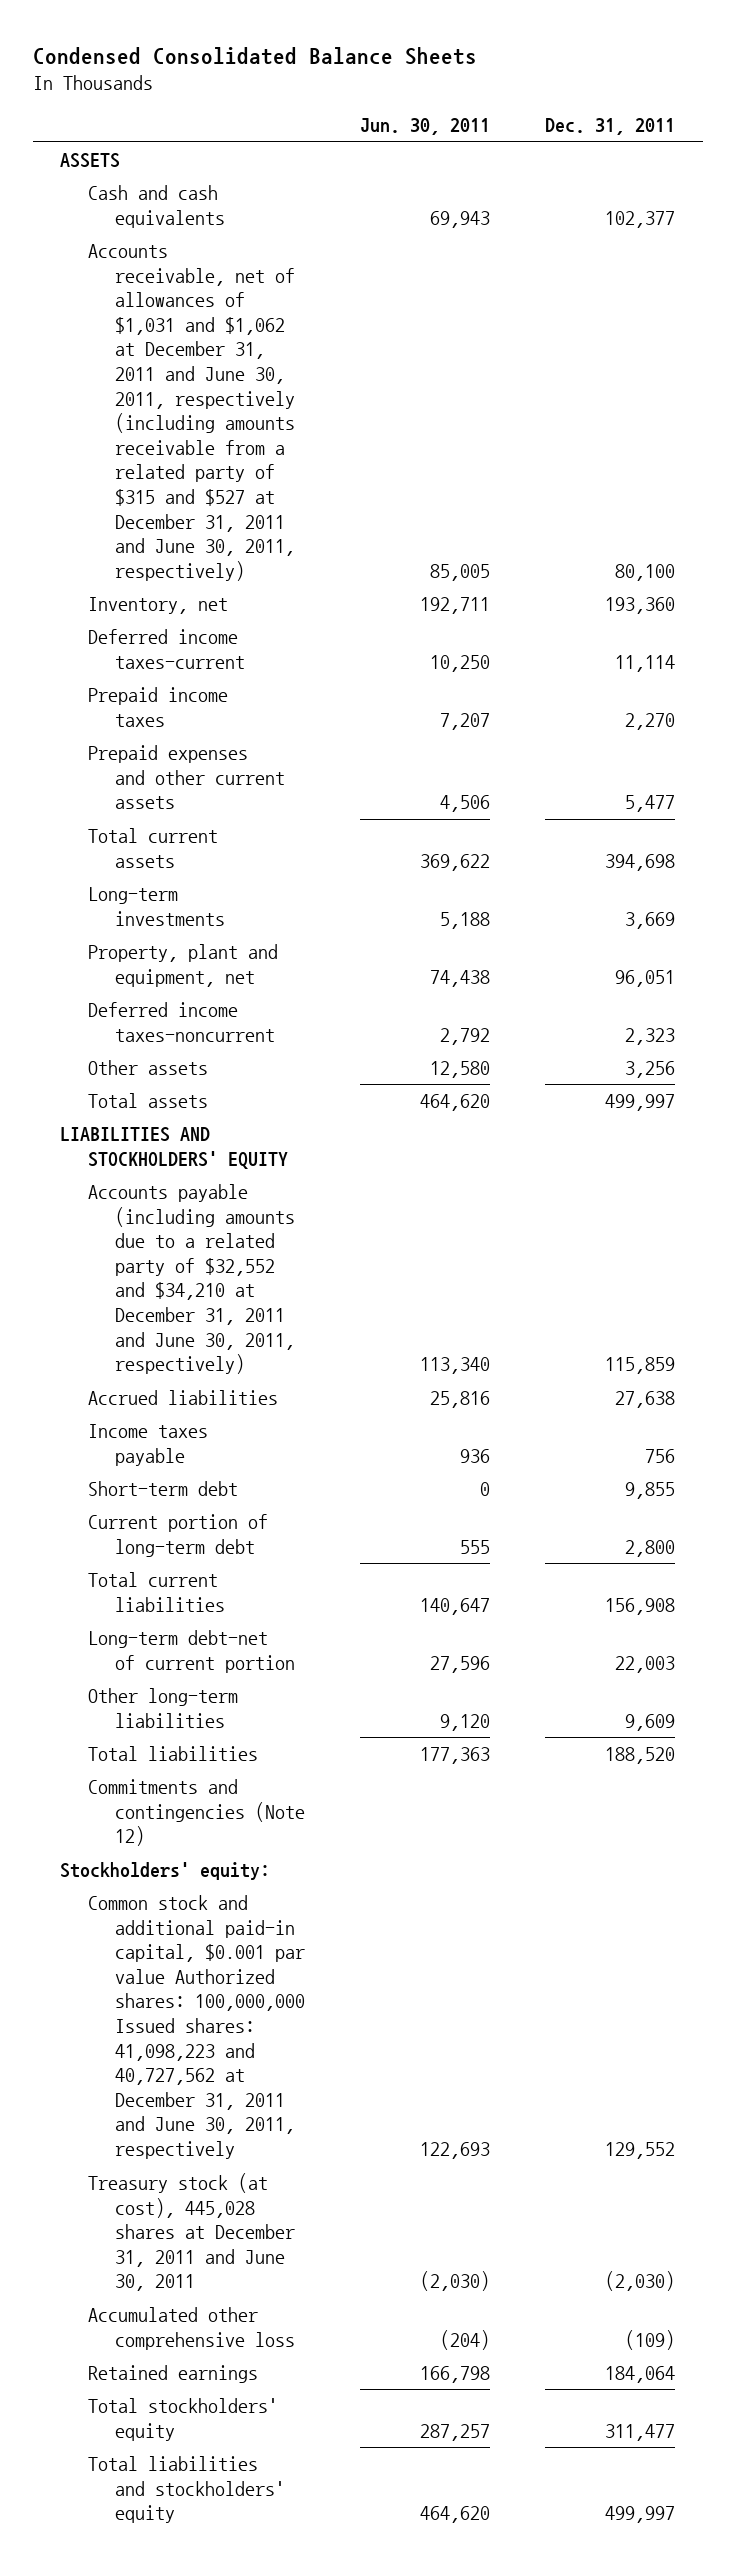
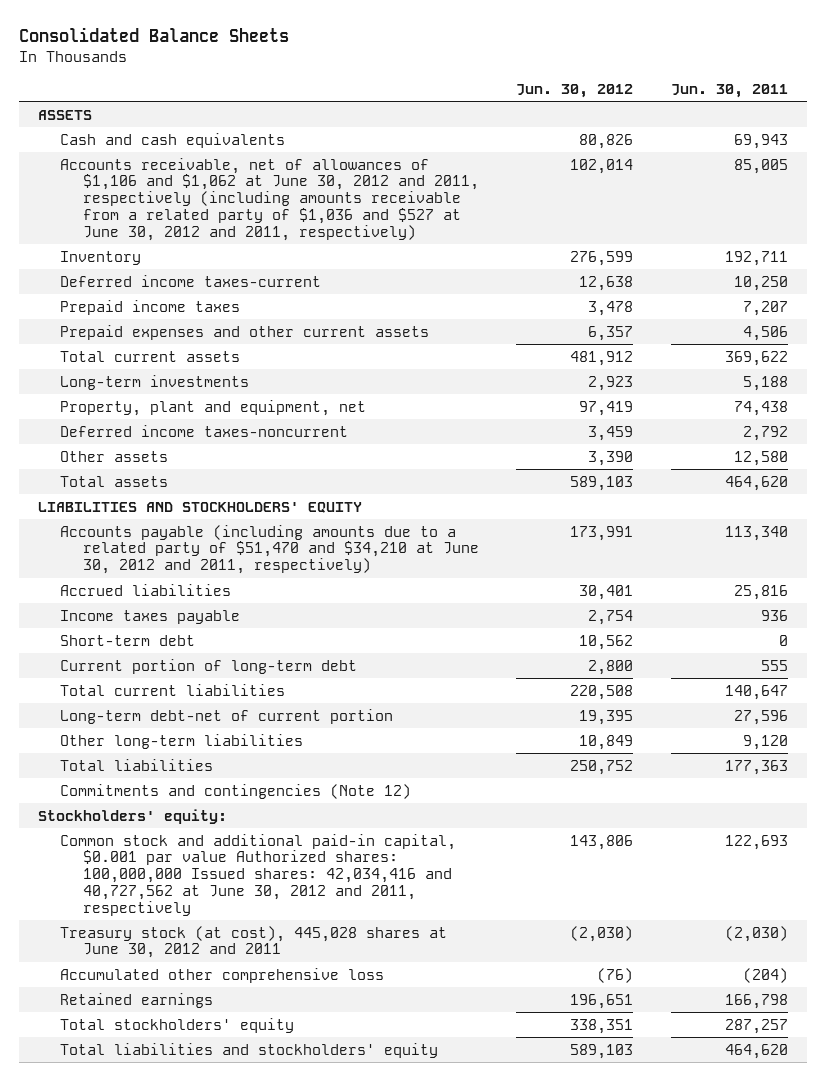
- Condensed Consolidated Balance Sheets
+ Consolidated Balance Sheets
- | Jun. 30, 2011 | Dec. 31, 2011
+ | Jun. 30, 2012 | Jun. 30, 2011
- Accounts receivable, net of allowances of $1,031 and $1,062 at December 31, 2011 and June 30, 2011, respectively (including amounts receivable from a related party of $315 and $527 at December 31, 2011 and June 30, 2011, respectively) | 85,005 | 80,100
- Inventory, net | 192,711 | 193,360
+ Accounts receivable, net of allowances of $1,106 and $1,062 at June 30, 2012 and 2011, respectively (including amounts receivable from a related party of $1,036 and $527 at June 30, 2012 and 2011, respectively) | 102,014 | 85,005
+ Inventory | 276,599 | 192,711
- Accounts payable (including amounts due to a related party of $32,552 and $34,210 at December 31, 2011 and June 30, 2011, respectively) | 113,340 | 115,859
+ Accounts payable (including amounts due to a related party of $51,470 and $34,210 at June 30, 2012 and 2011, respectively) | 173,991 | 113,340
- Common stock and additional paid-in capital, $0.001 par value Authorized shares: 100,000,000 Issued shares: 41,098,223 and 40,727,562 at December 31, 2011 and June 30, 2011, respectively | 122,693 | 129,552
- Treasury stock (at cost), 445,028 shares at December 31, 2011 and June 30, 2011 | (2,030) | (2,030)
+ Common stock and additional paid-in capital, $0.001 par value Authorized shares: 100,000,000 Issued shares: 42,034,416 and 40,727,562 at June 30, 2012 and 2011, respectively | 143,806 | 122,693
+ Treasury stock (at cost), 445,028 shares at June 30, 2012 and 2011 | (2,030) | (2,030)

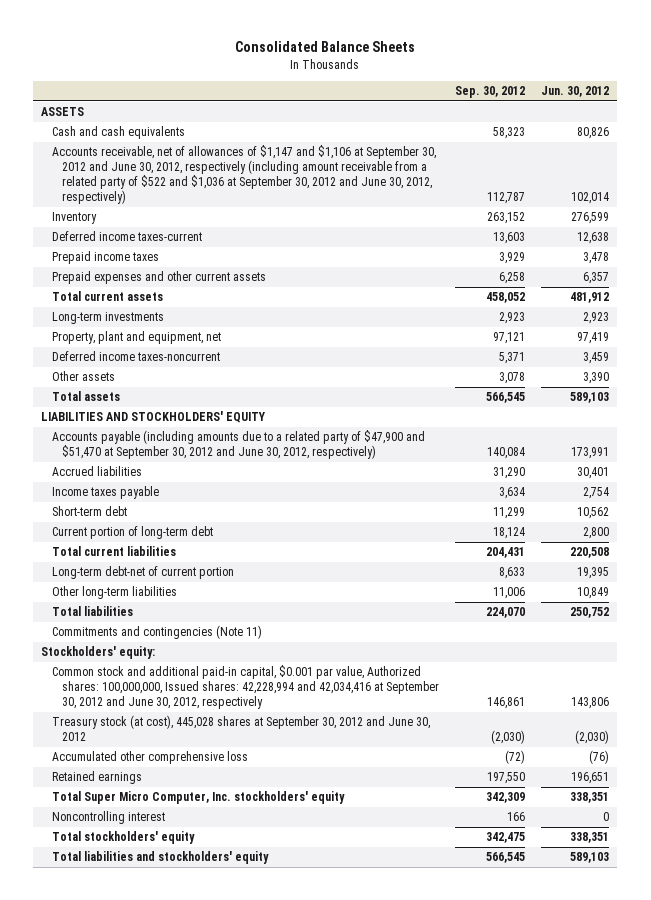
- | Jun. 30, 2012 | Jun. 30, 2011
+ | Sep. 30, 2012 | Jun. 30, 2012
- Accounts receivable, net of allowances of $1,106 and $1,062 at June 30, 2012 and 2011, respectively (including amounts receivable from a related party of $1,036 and $527 at June 30, 2012 and 2011, respectively) | 102,014 | 85,005
+ Accounts receivable, net of allowances of $1,147 and $1,106 at September 30, 2012 and June 30, 2012, respectively (including amount receivable from a related party of $522 and $1,036 at September 30, 2012 and June 30, 2012, respectively) | 112,787 | 102,014
- Accounts payable (including amounts due to a related party of $51,470 and $34,210 at June 30, 2012 and 2011, respectively) | 173,991 | 113,340
+ Accounts payable (including amounts due to a related party of $47,900 and $51,470 at September 30, 2012 and June 30, 2012, respectively) | 140,084 | 173,991
- Commitments and contingencies (Note 12)
+ Commitments and contingencies (Note 11)
- Common stock and additional paid-in capital, $0.001 par value Authorized shares: 100,000,000 Issued shares: 42,034,416 and 40,727,562 at June 30, 2012 and 2011, respectively | 143,806 | 122,693
- Treasury stock (at cost), 445,028 shares at June 30, 2012 and 2011 | (2,030) | (2,030)
+ Common stock and additional paid-in capital, $0.001 par value, Authorized shares: 100,000,000, Issued shares: 42,228,994 and 42,034,416 at September 30, 2012 and June 30, 2012, respectively | 146,861 | 143,806
+ Treasury stock (at cost), 445,028 shares at September 30, 2012 and June 30, 2012 | (2,030) | (2,030)
+ Total Super Micro Computer, Inc. stockholders' equity | 342,309 | 338,351
+ Noncontrolling interest | 166 | 0

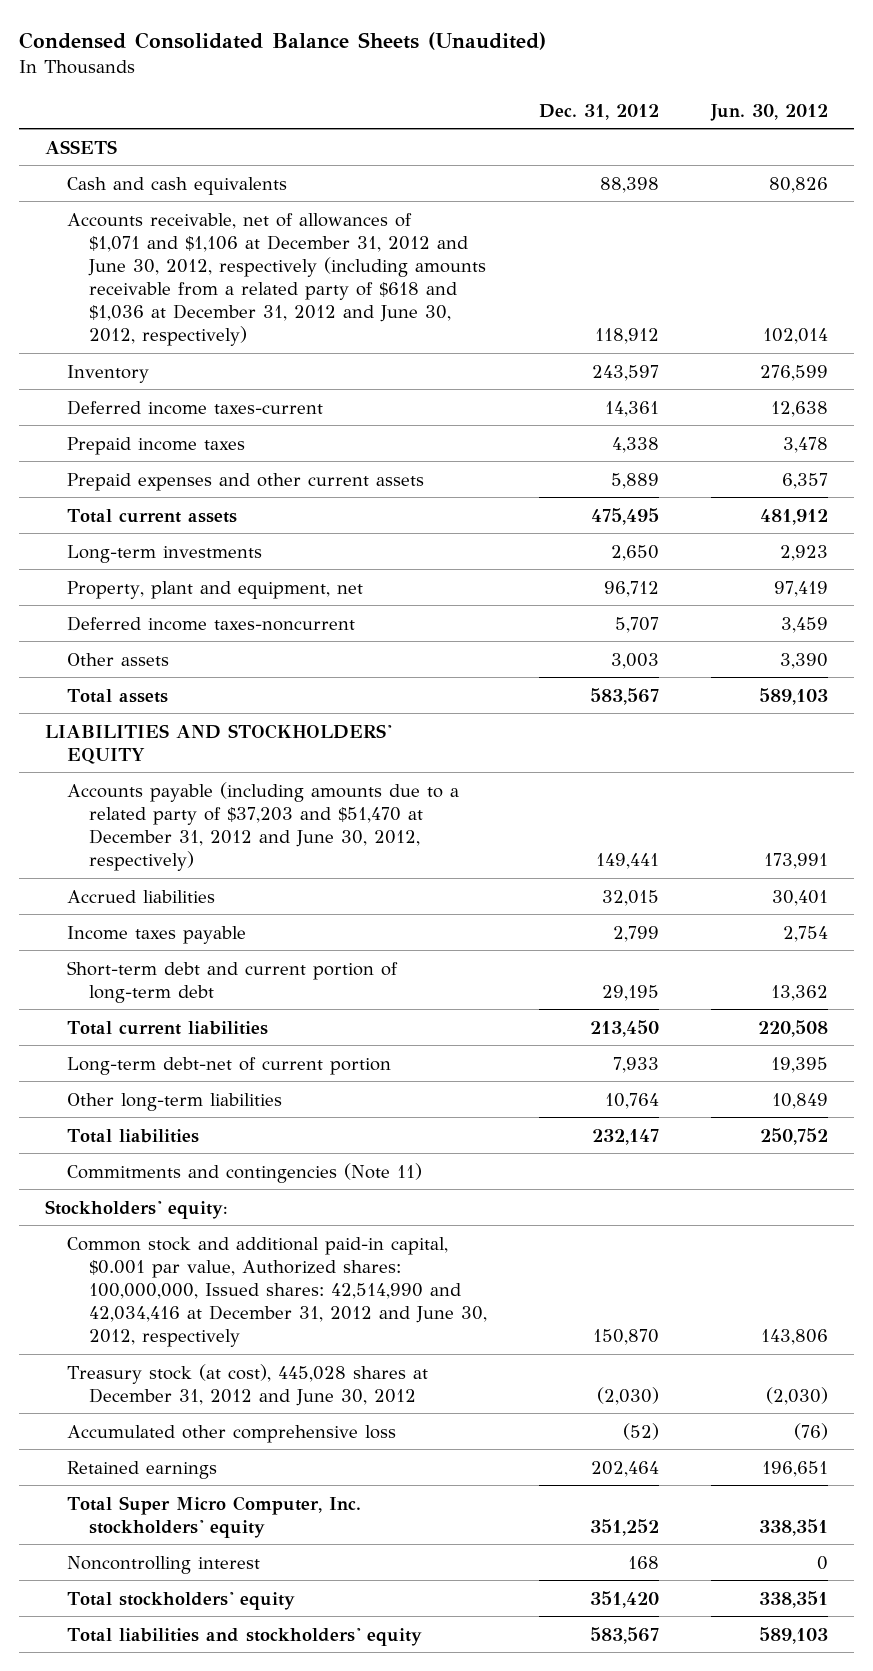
- Consolidated Balance Sheets
+ Condensed Consolidated Balance Sheets (Unaudited)
- | Sep. 30, 2012 | Jun. 30, 2012
+ | Dec. 31, 2012 | Jun. 30, 2012
- Accounts receivable, net of allowances of $1,147 and $1,106 at September 30, 2012 and June 30, 2012, respectively (including amount receivable from a related party of $522 and $1,036 at September 30, 2012 and June 30, 2012, respectively) | 112,787 | 102,014
+ Accounts receivable, net of allowances of $1,071 and $1,106 at December 31, 2012 and June 30, 2012, respectively (including amounts receivable from a related party of $618 and $1,036 at December 31, 2012 and June 30, 2012, respectively) | 118,912 | 102,014
- Accounts payable (including amounts due to a related party of $47,900 and $51,470 at September 30, 2012 and June 30, 2012, respectively) | 140,084 | 173,991
+ Accounts payable (including amounts due to a related party of $37,203 and $51,470 at December 31, 2012 and June 30, 2012, respectively) | 149,441 | 173,991
- Short-term debt | 11,299 | 10,562
- Current portion of long-term debt | 18,124 | 2,800
+ Short-term debt and current portion of long-term debt | 29,195 | 13,362
- Common stock and additional paid-in capital, $0.001 par value, Authorized shares: 100,000,000, Issued shares: 42,228,994 and 42,034,416 at September 30, 2012 and June 30, 2012, respectively | 146,861 | 143,806
- Treasury stock (at cost), 445,028 shares at September 30, 2012 and June 30, 2012 | (2,030) | (2,030)
+ Common stock and additional paid-in capital, $0.001 par value, Authorized shares: 100,000,000, Issued shares: 42,514,990 and 42,034,416 at December 31, 2012 and June 30, 2012, respectively | 150,870 | 143,806
+ Treasury stock (at cost), 445,028 shares at December 31, 2012 and June 30, 2012 | (2,030) | (2,030)

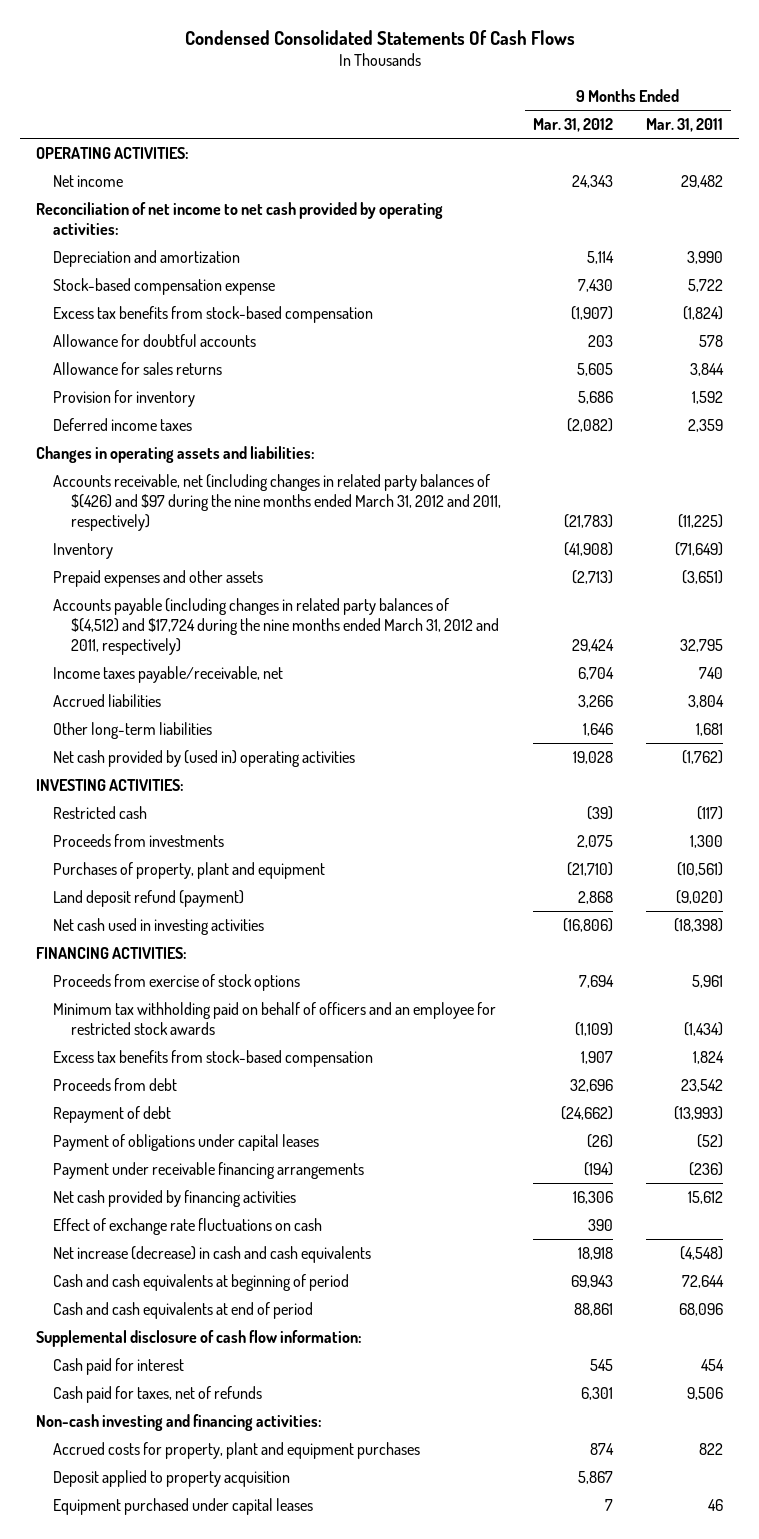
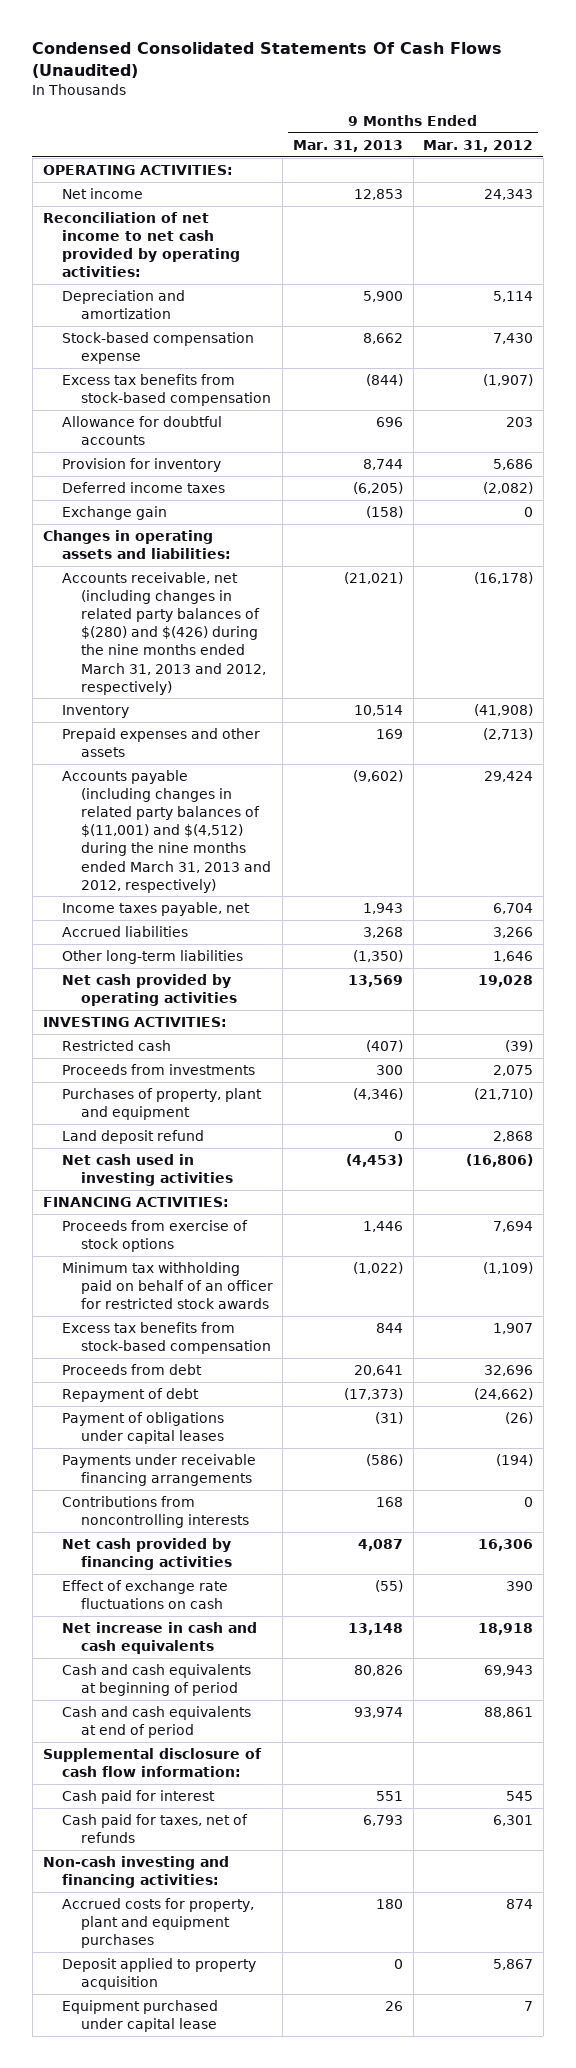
- Condensed Consolidated Statements Of Cash Flows
+ Condensed Consolidated Statements Of Cash Flows (Unaudited)
- | 9 Months Ended Mar. 31, 2012 | 9 Months Ended Mar. 31, 2011
+ | 9 Months Ended Mar. 31, 2013 | 9 Months Ended Mar. 31, 2012
- Allowance for sales returns | 5,605 | 3,844
+ Exchange gain | (158) | 0
- Accounts receivable, net (including changes in related party balances of $(426) and $97 during the nine months ended March 31, 2012 and 2011, respectively) | (21,783) | (11,225)
+ Accounts receivable, net (including changes in related party balances of $(280) and $(426) during the nine months ended March 31, 2013 and 2012, respectively) | (21,021) | (16,178)
- Accounts payable (including changes in related party balances of $(4,512) and $17,724 during the nine months ended March 31, 2012 and 2011, respectively) | 29,424 | 32,795
- Income taxes payable/receivable, net | 6,704 | 740
+ Accounts payable (including changes in related party balances of $(11,001) and $(4,512) during the nine months ended March 31, 2013 and 2012, respectively) | (9,602) | 29,424
+ Income taxes payable, net | 1,943 | 6,704
- Net cash provided by (used in) operating activities | 19,028 | (1,762)
+ Net cash provided by operating activities | 13,569 | 19,028
- Land deposit refund (payment) | 2,868 | (9,020)
+ Land deposit refund | 0 | 2,868
- Minimum tax withholding paid on behalf of officers and an employee for restricted stock awards | (1,109) | (1,434)
+ Minimum tax withholding paid on behalf of an officer for restricted stock awards | (1,022) | (1,109)
- Payment under receivable financing arrangements | (194) | (236)
+ Payments under receivable financing arrangements | (586) | (194)
+ Contributions from noncontrolling interests | 168 | 0
- Net increase (decrease) in cash and cash equivalents | 18,918 | (4,548)
+ Net increase in cash and cash equivalents | 13,148 | 18,918
- Equipment purchased under capital leases | 7 | 46
+ Equipment purchased under capital lease | 26 | 7

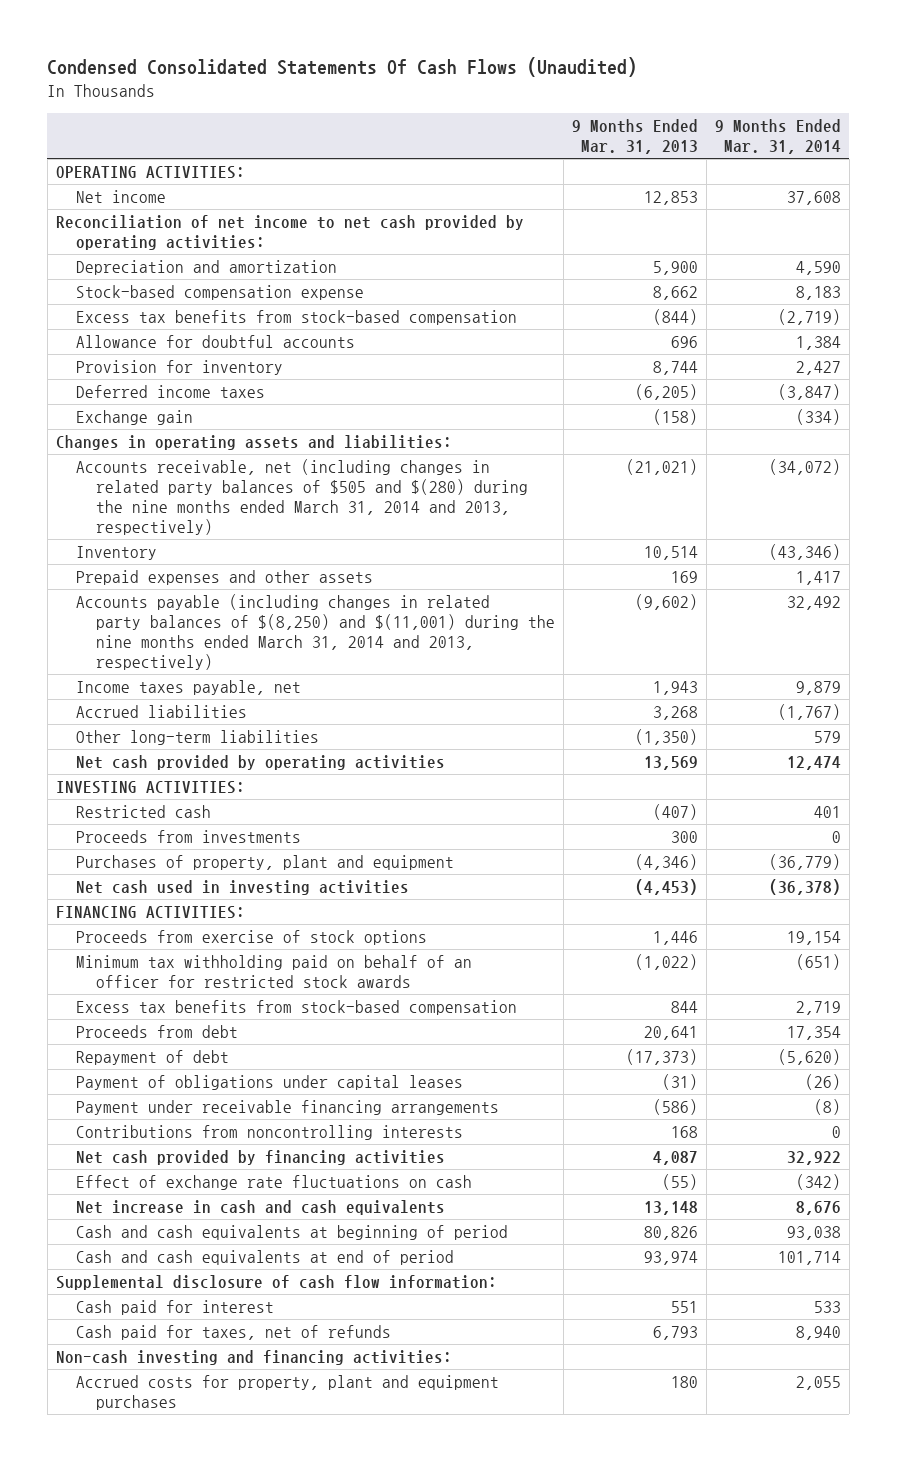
- | 9 Months Ended Mar. 31, 2013 | 9 Months Ended Mar. 31, 2012
+ | 9 Months Ended Mar. 31, 2013 | 9 Months Ended Mar. 31, 2014
- Accounts receivable, net (including changes in related party balances of $(280) and $(426) during the nine months ended March 31, 2013 and 2012, respectively) | (21,021) | (16,178)
+ Accounts receivable, net (including changes in related party balances of $505 and $(280) during the nine months ended March 31, 2014 and 2013, respectively) | (21,021) | (34,072)
- Accounts payable (including changes in related party balances of $(11,001) and $(4,512) during the nine months ended March 31, 2013 and 2012, respectively) | (9,602) | 29,424
+ Accounts payable (including changes in related party balances of $(8,250) and $(11,001) during the nine months ended March 31, 2014 and 2013, respectively) | (9,602) | 32,492
- Land deposit refund | 0 | 2,868
- Payments under receivable financing arrangements | (586) | (194)
+ Payment under receivable financing arrangements | (586) | (8)
- Deposit applied to property acquisition | 0 | 5,867
- Equipment purchased under capital lease | 26 | 7

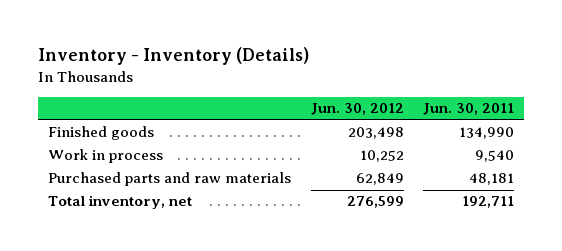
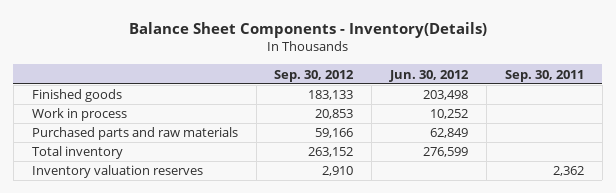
- Inventory - Inventory (Details)
+ Balance Sheet Components - Inventory(Details)
- | Jun. 30, 2012 | Jun. 30, 2011
+ | Sep. 30, 2012 | Jun. 30, 2012 | Sep. 30, 2011
- Total inventory, net | 276,599 | 192,711
+ Total inventory | 263,152 | 276,599 |
+ Inventory valuation reserves | 2,910 | | 2,362

